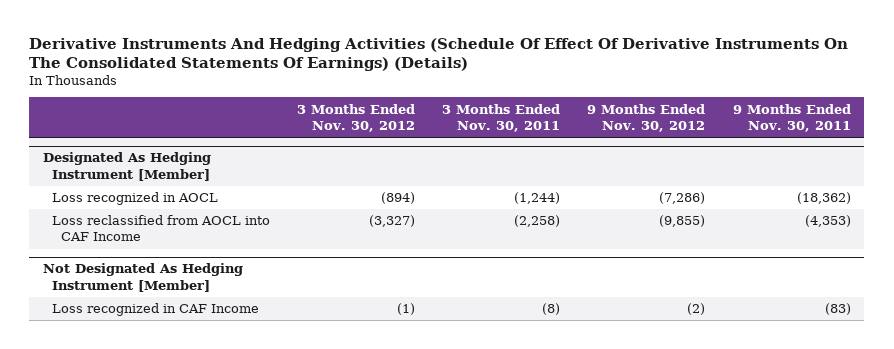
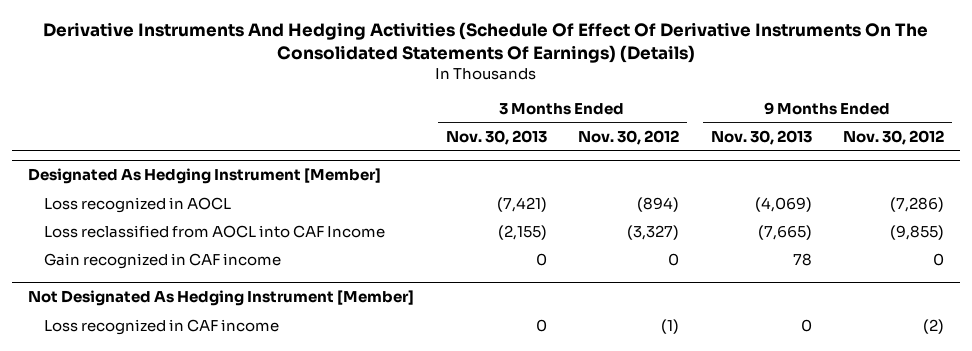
- | 3 Months Ended Nov. 30, 2012 | 3 Months Ended Nov. 30, 2011 | 9 Months Ended Nov. 30, 2012 | 9 Months Ended Nov. 30, 2011
+ | 3 Months Ended Nov. 30, 2013 | 3 Months Ended Nov. 30, 2012 | 9 Months Ended Nov. 30, 2013 | 9 Months Ended Nov. 30, 2012
@ Designated As Hedging Instrument [Member]
+ Gain recognized in CAF income | 0 | 0 | 78 | 0
@ Not Designated As Hedging Instrument [Member]
- Loss recognized in CAF Income | (1) | (8) | (2) | (83)
+ Loss recognized in CAF income | 0 | (1) | 0 | (2)

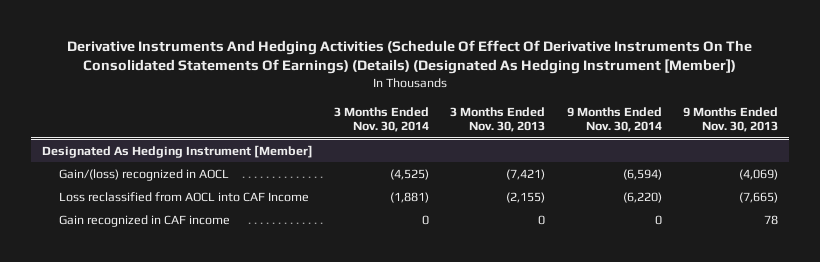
- Derivative Instruments And Hedging Activities (Schedule Of Effect Of Derivative Instruments On The Consolidated Statements Of Earnings) (Details)
+ Derivative Instruments And Hedging Activities (Schedule Of Effect Of Derivative Instruments On The Consolidated Statements Of Earnings) (Details) (Designated As Hedging Instrument [Member])
- | 3 Months Ended Nov. 30, 2013 | 3 Months Ended Nov. 30, 2012 | 9 Months Ended Nov. 30, 2013 | 9 Months Ended Nov. 30, 2012
+ | 3 Months Ended Nov. 30, 2014 | 3 Months Ended Nov. 30, 2013 | 9 Months Ended Nov. 30, 2014 | 9 Months Ended Nov. 30, 2013
@ Designated As Hedging Instrument [Member]
- Loss recognized in AOCL | (7,421) | (894) | (4,069) | (7,286)
+ Gain/(loss) recognized in AOCL | (4,525) | (7,421) | (6,594) | (4,069)
- Not Designated As Hedging Instrument [Member]
- Loss recognized in CAF income | 0 | (1) | 0 | (2)

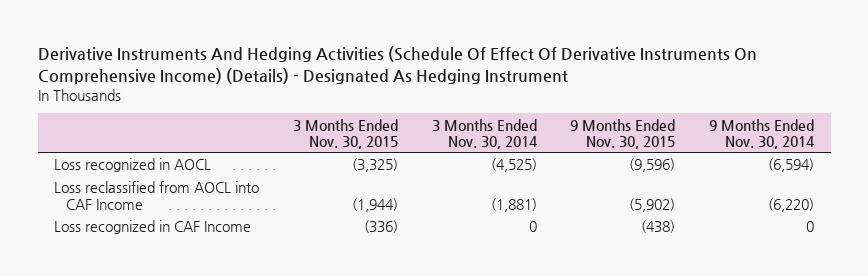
- Derivative Instruments And Hedging Activities (Schedule Of Effect Of Derivative Instruments On The Consolidated Statements Of Earnings) (Details) (Designated As Hedging Instrument [Member])
+ Derivative Instruments And Hedging Activities (Schedule Of Effect Of Derivative Instruments On Comprehensive Income) (Details) - Designated As Hedging Instrument
- | 3 Months Ended Nov. 30, 2014 | 3 Months Ended Nov. 30, 2013 | 9 Months Ended Nov. 30, 2014 | 9 Months Ended Nov. 30, 2013
+ | 3 Months Ended Nov. 30, 2015 | 3 Months Ended Nov. 30, 2014 | 9 Months Ended Nov. 30, 2015 | 9 Months Ended Nov. 30, 2014
- Designated As Hedging Instrument [Member]
- Gain/(loss) recognized in AOCL | (4,525) | (7,421) | (6,594) | (4,069)
+ Loss recognized in AOCL | (3,325) | (4,525) | (9,596) | (6,594)
- Gain recognized in CAF income | 0 | 0 | 0 | 78
+ Loss recognized in CAF Income | (336) | 0 | (438) | 0

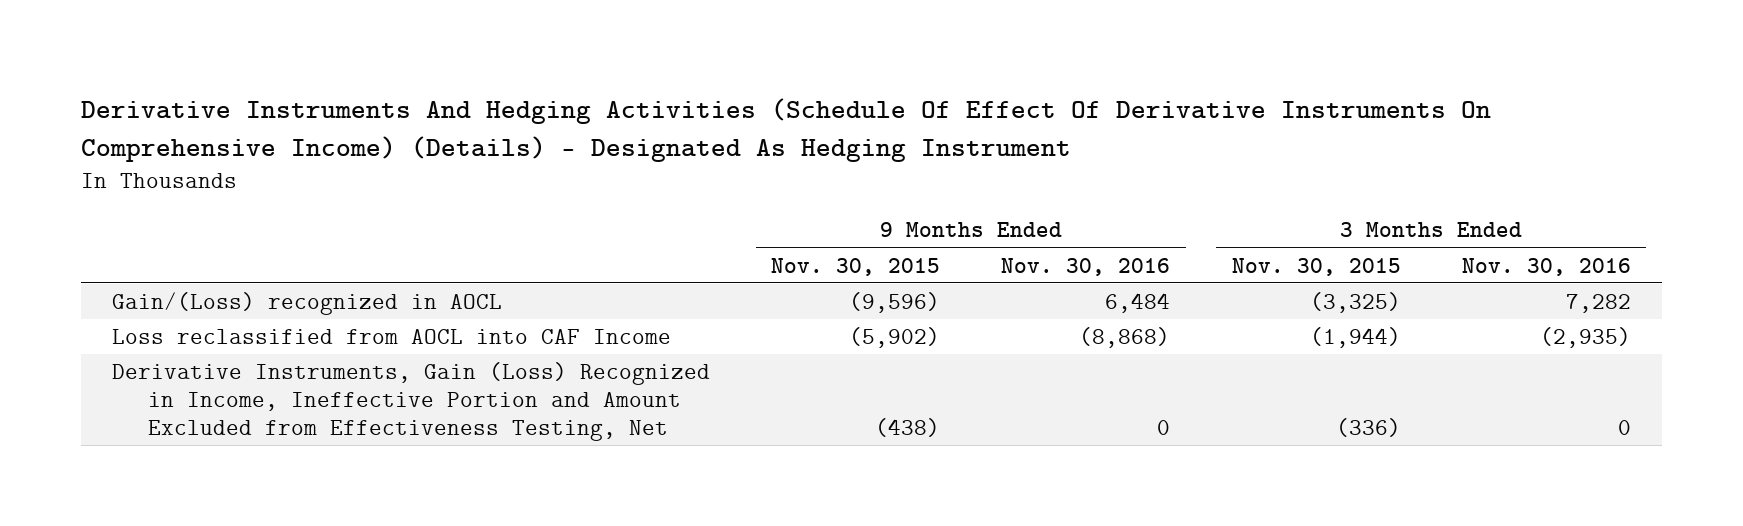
- | 3 Months Ended Nov. 30, 2015 | 3 Months Ended Nov. 30, 2014 | 9 Months Ended Nov. 30, 2015 | 9 Months Ended Nov. 30, 2014
+ | 9 Months Ended Nov. 30, 2015 | 9 Months Ended Nov. 30, 2016 | 3 Months Ended Nov. 30, 2015 | 3 Months Ended Nov. 30, 2016
- Loss recognized in AOCL | (3,325) | (4,525) | (9,596) | (6,594)
+ Gain/(Loss) recognized in AOCL | (9,596) | 6,484 | (3,325) | 7,282
- Loss recognized in CAF Income | (336) | 0 | (438) | 0
+ Derivative Instruments, Gain (Loss) Recognized in Income, Ineffective Portion and Amount Excluded from Effectiveness Testing, Net | (438) | 0 | (336) | 0

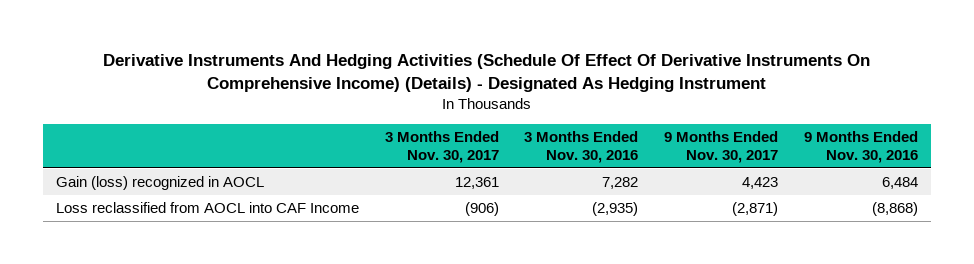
- | 9 Months Ended Nov. 30, 2015 | 9 Months Ended Nov. 30, 2016 | 3 Months Ended Nov. 30, 2015 | 3 Months Ended Nov. 30, 2016
+ | 3 Months Ended Nov. 30, 2017 | 3 Months Ended Nov. 30, 2016 | 9 Months Ended Nov. 30, 2017 | 9 Months Ended Nov. 30, 2016
- Gain/(Loss) recognized in AOCL | (9,596) | 6,484 | (3,325) | 7,282
+ Gain (loss) recognized in AOCL | 12,361 | 7,282 | 4,423 | 6,484
- Derivative Instruments, Gain (Loss) Recognized in Income, Ineffective Portion and Amount Excluded from Effectiveness Testing, Net | (438) | 0 | (336) | 0

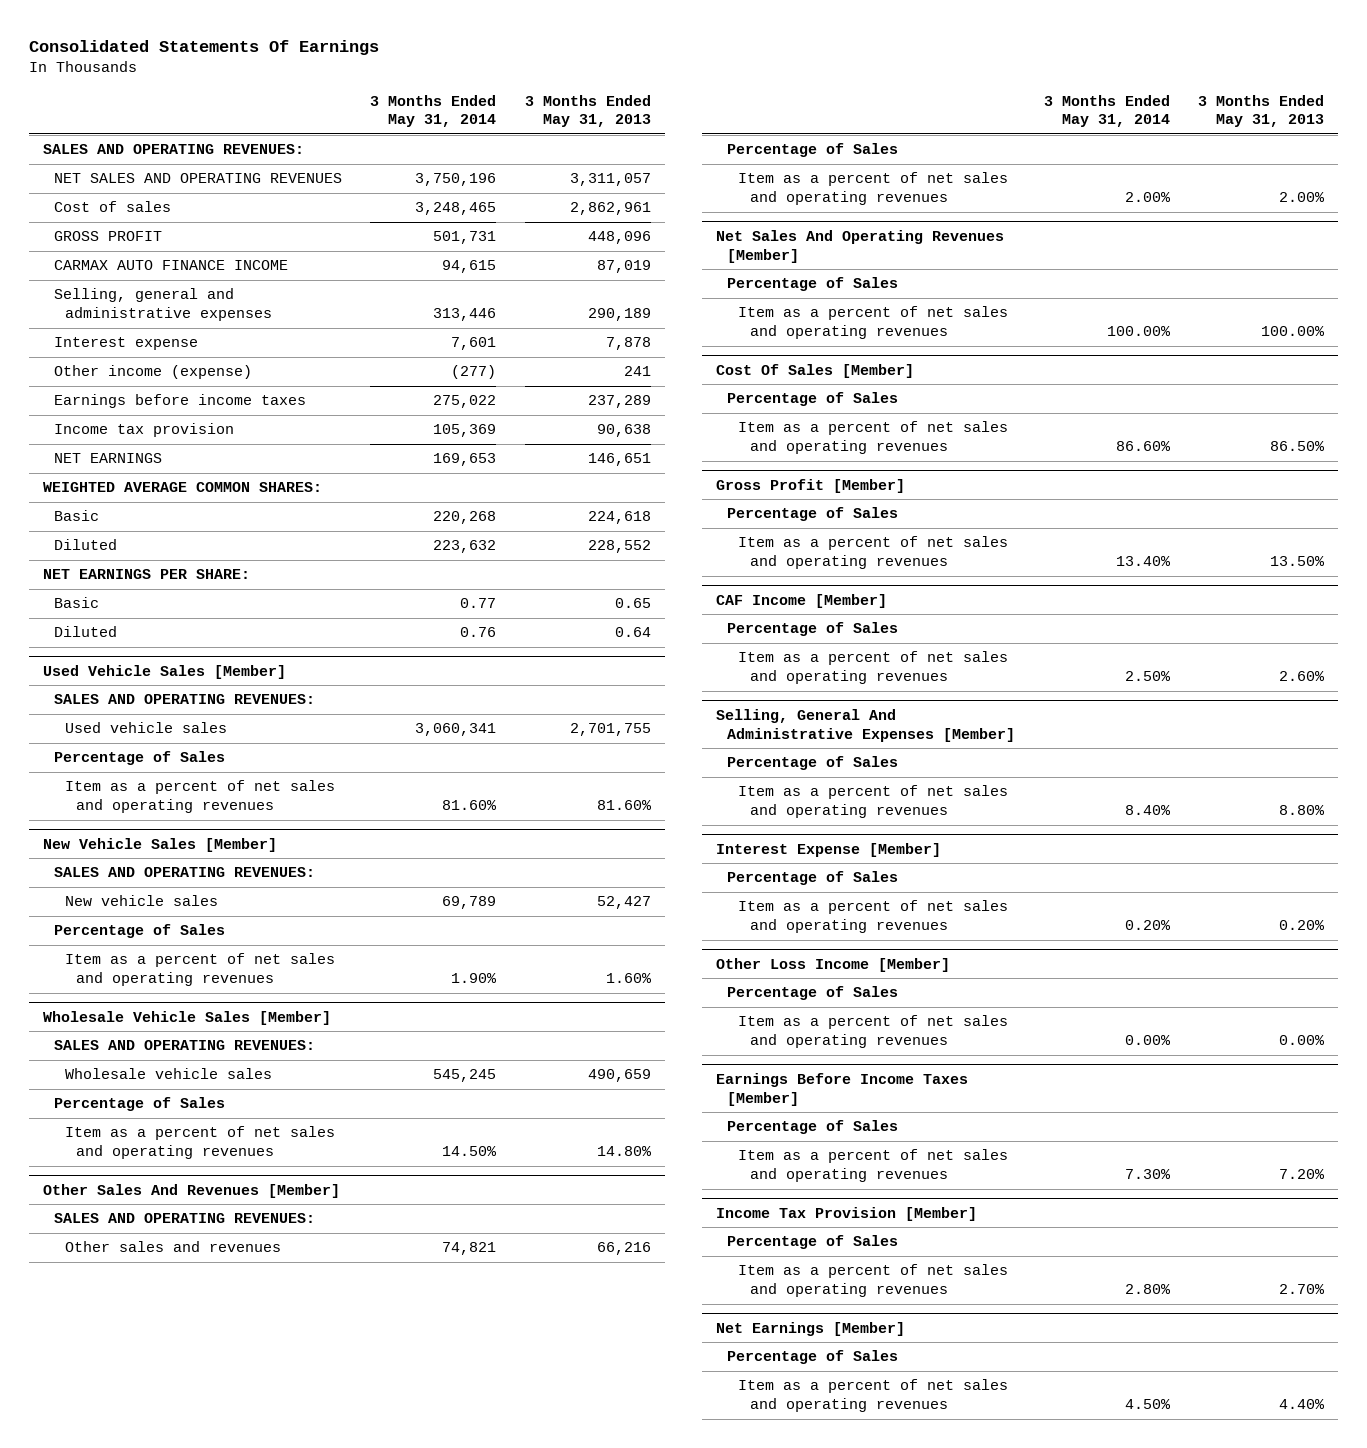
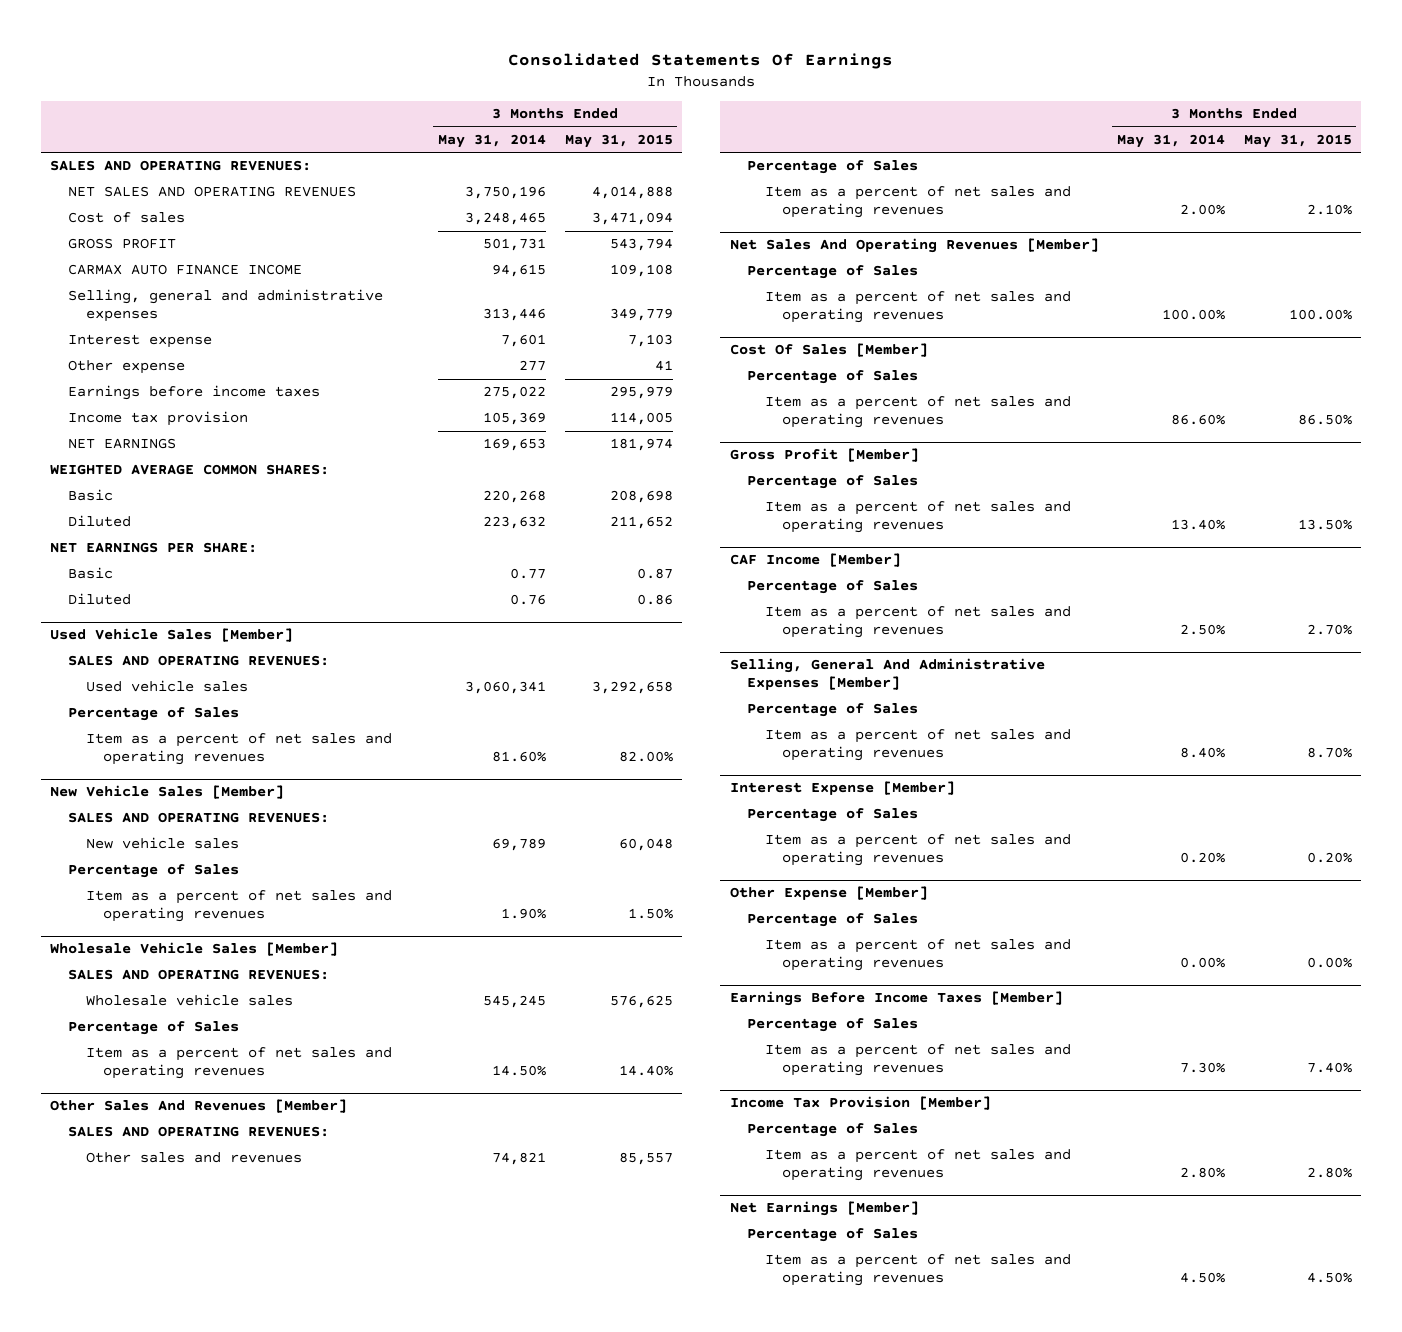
- | 3 Months Ended May 31, 2014 | 3 Months Ended May 31, 2013
+ | 3 Months Ended May 31, 2014 | 3 Months Ended May 31, 2015
- Other income (expense) | (277) | 241
+ Other expense | 277 | 41
- Other Loss Income [Member]
+ Other Expense [Member]

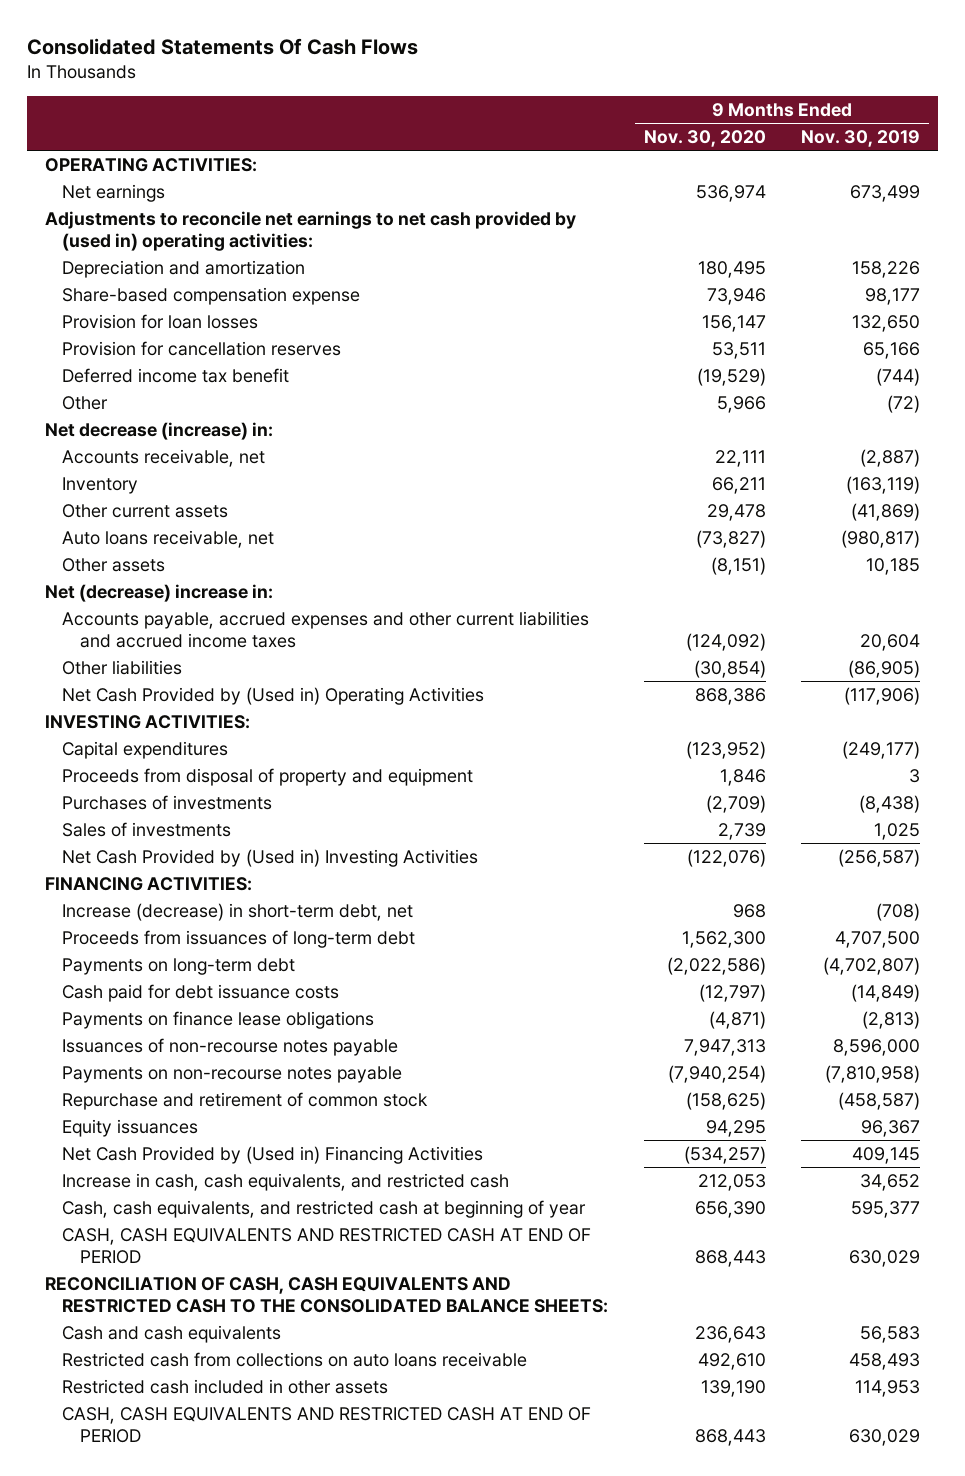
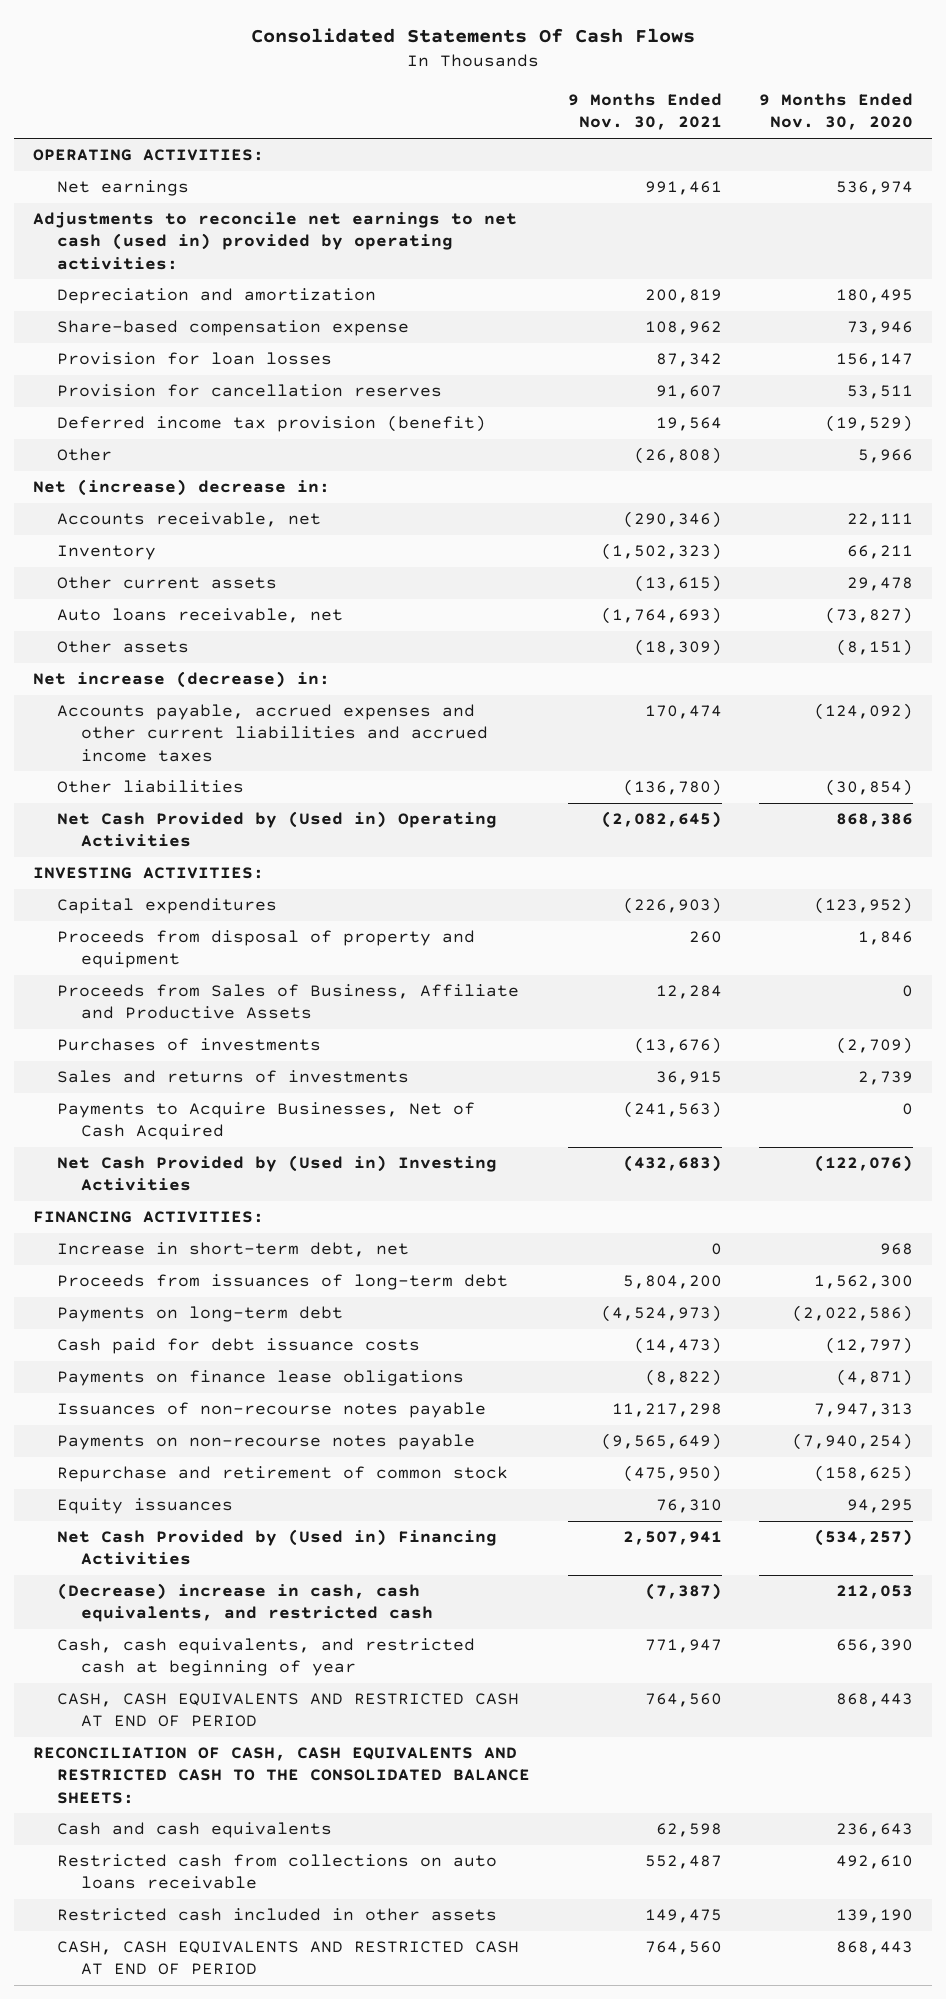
- | 9 Months Ended Nov. 30, 2020 | 9 Months Ended Nov. 30, 2019
+ | 9 Months Ended Nov. 30, 2021 | 9 Months Ended Nov. 30, 2020
- Adjustments to reconcile net earnings to net cash provided by (used in) operating activities:
+ Adjustments to reconcile net earnings to net cash (used in) provided by operating activities:
- Deferred income tax benefit | (19,529) | (744)
+ Deferred income tax provision (benefit) | 19,564 | (19,529)
- Net decrease (increase) in:
+ Net (increase) decrease in:
- Net (decrease) increase in:
+ Net increase (decrease) in:
+ Proceeds from Sales of Business, Affiliate and Productive Assets | 12,284 | 0
- Sales of investments | 2,739 | 1,025
+ Sales and returns of investments | 36,915 | 2,739
+ Payments to Acquire Businesses, Net of Cash Acquired | (241,563) | 0
- Increase (decrease) in short-term debt, net | 968 | (708)
+ Increase in short-term debt, net | 0 | 968
- Increase in cash, cash equivalents, and restricted cash | 212,053 | 34,652
+ (Decrease) increase in cash, cash equivalents, and restricted cash | (7,387) | 212,053

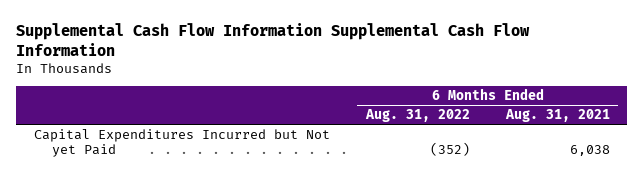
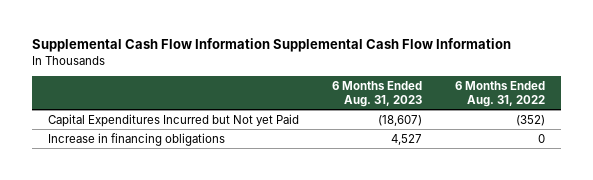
- | 6 Months Ended Aug. 31, 2022 | 6 Months Ended Aug. 31, 2021
+ | 6 Months Ended Aug. 31, 2023 | 6 Months Ended Aug. 31, 2022
+ Increase in financing obligations | 4,527 | 0

